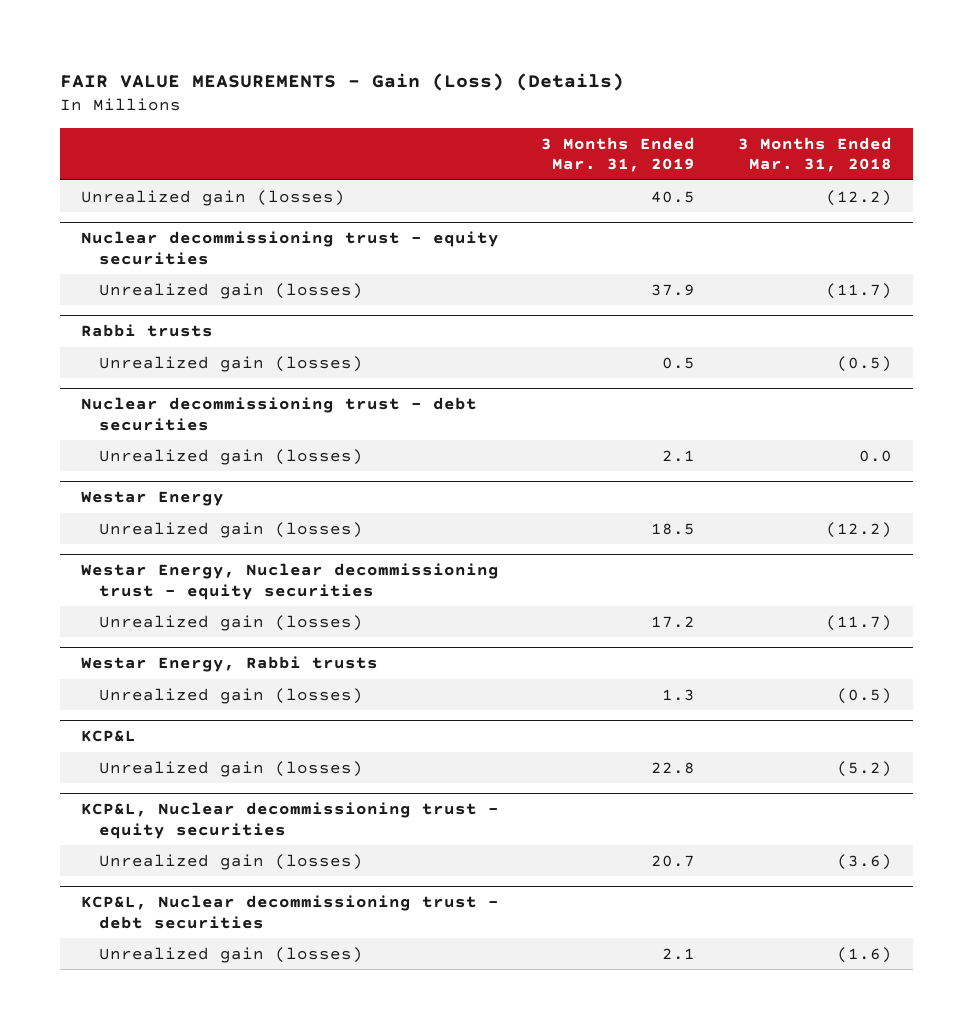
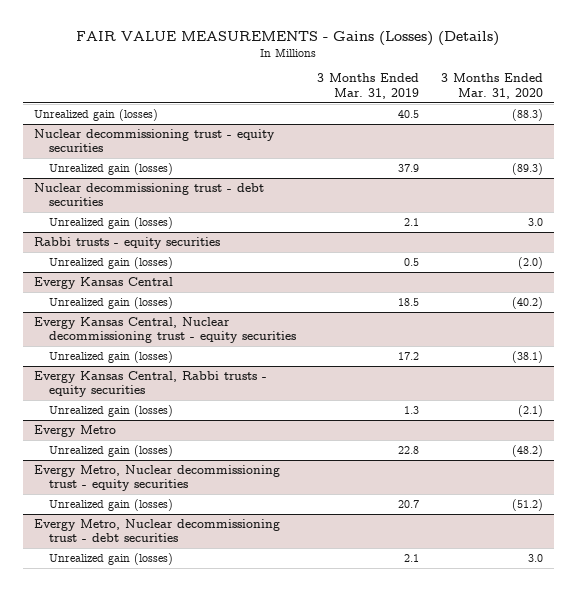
- FAIR VALUE MEASUREMENTS - Gain (Loss) (Details)
+ FAIR VALUE MEASUREMENTS - Gains (Losses) (Details)
- | 3 Months Ended Mar. 31, 2019 | 3 Months Ended Mar. 31, 2018
+ | 3 Months Ended Mar. 31, 2019 | 3 Months Ended Mar. 31, 2020
- Rabbi trusts
- Unrealized gain (losses) | 0.5 | (0.5)
- Westar Energy
+ Rabbi trusts - equity securities
+ Unrealized gain (losses) | 0.5 | (2.0)
+ Evergy Kansas Central
- Westar Energy, Nuclear decommissioning trust - equity securities
+ Evergy Kansas Central, Nuclear decommissioning trust - equity securities
- Westar Energy, Rabbi trusts
+ Evergy Kansas Central, Rabbi trusts - equity securities
- KCP&L
+ Evergy Metro
- KCP&L, Nuclear decommissioning trust - equity securities
+ Evergy Metro, Nuclear decommissioning trust - equity securities
- KCP&L, Nuclear decommissioning trust - debt securities
+ Evergy Metro, Nuclear decommissioning trust - debt securities

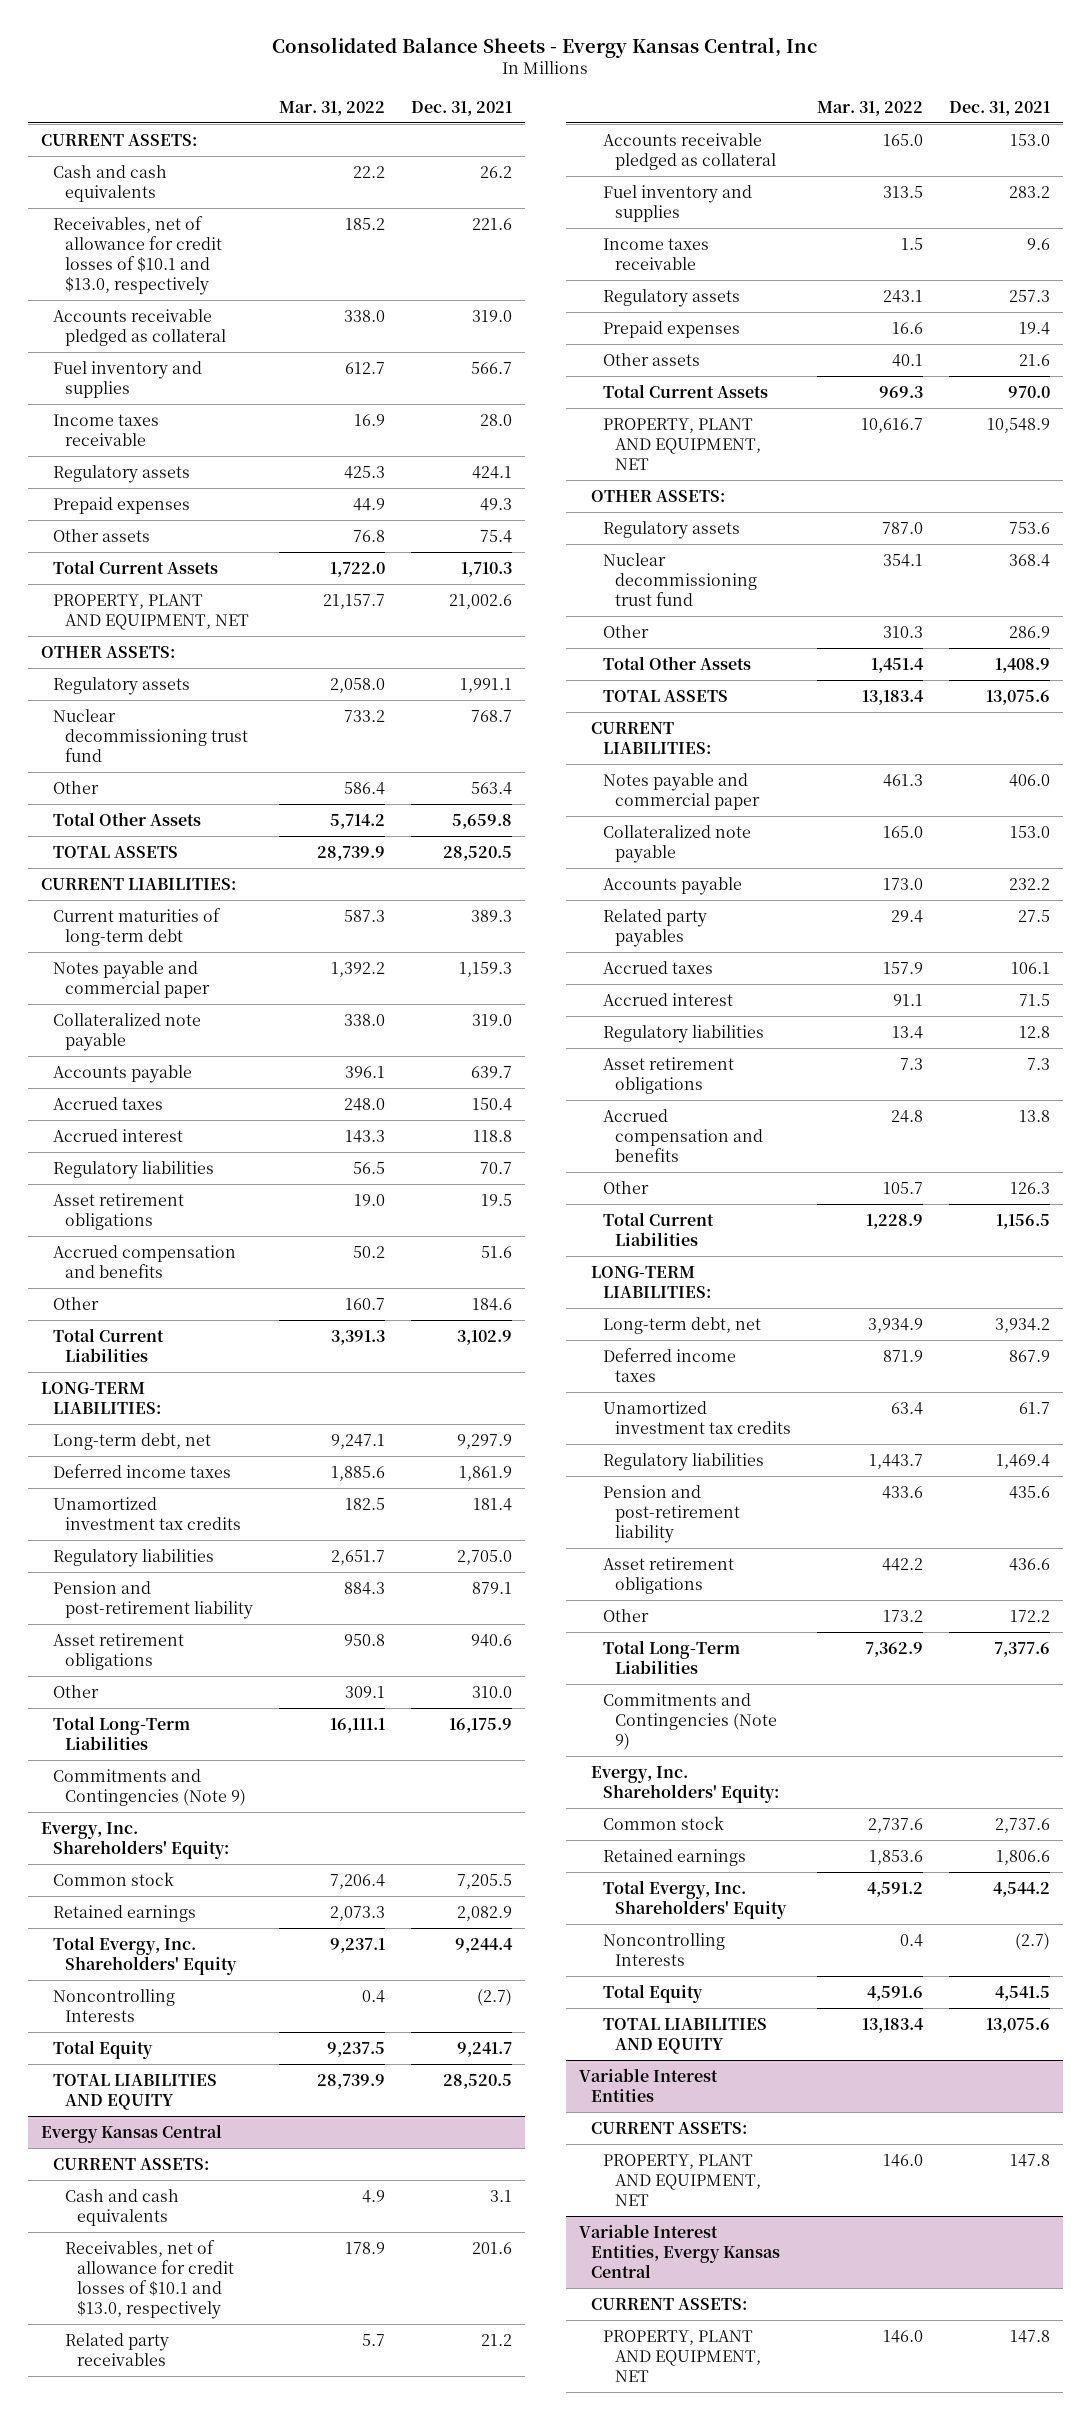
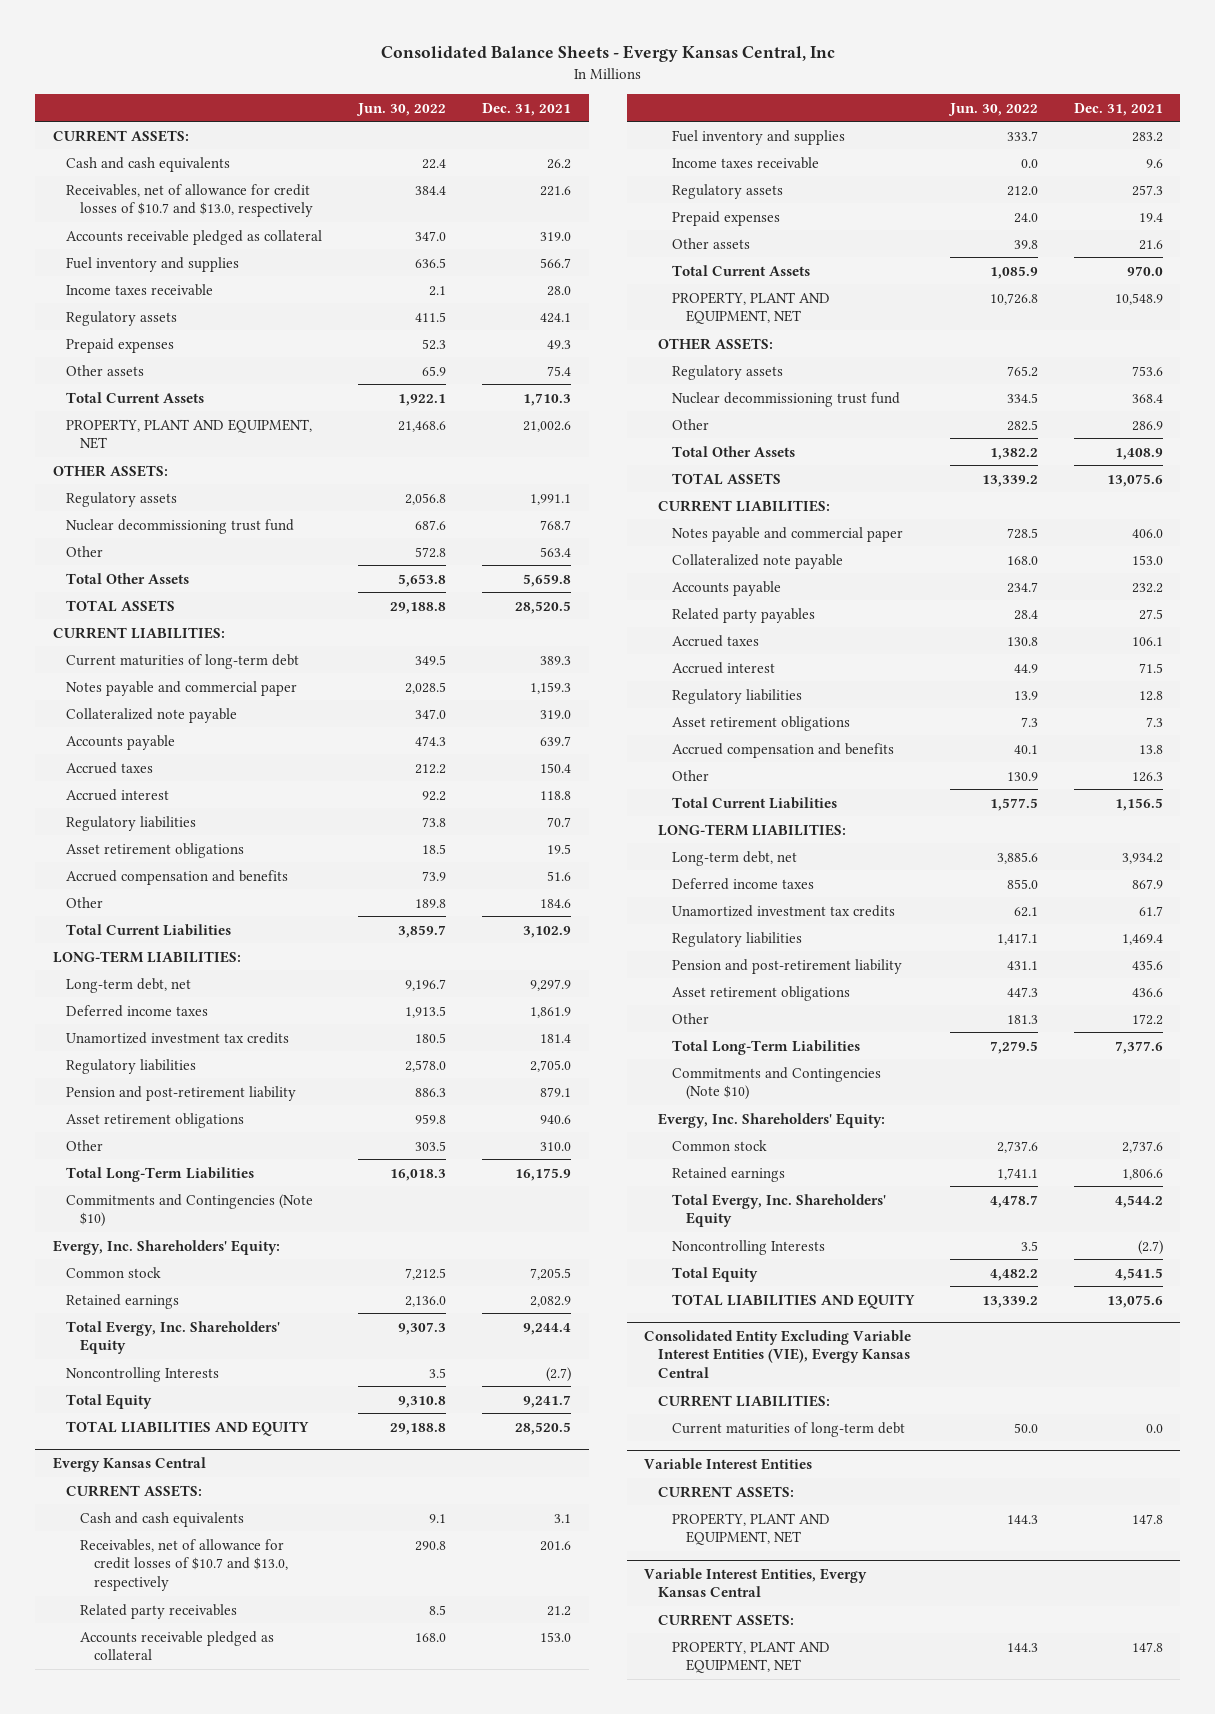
- | Mar. 31, 2022 | Dec. 31, 2021
+ | Jun. 30, 2022 | Dec. 31, 2021
- Receivables, net of allowance for credit losses of $10.1 and $13.0, respectively | 185.2 | 221.6
+ Receivables, net of allowance for credit losses of $10.7 and $13.0, respectively | 384.4 | 221.6
- Commitments and Contingencies (Note 9)
+ Commitments and Contingencies (Note $10)
@ Evergy Kansas Central
- Receivables, net of allowance for credit losses of $10.1 and $13.0, respectively | 178.9 | 201.6
+ Receivables, net of allowance for credit losses of $10.7 and $13.0, respectively | 290.8 | 201.6
- Commitments and Contingencies (Note 9)
+ Commitments and Contingencies (Note $10)
+ Consolidated Entity Excluding Variable Interest Entities (VIE), Evergy Kansas Central
+ CURRENT LIABILITIES:
+ Current maturities of long-term debt | 50.0 | 0.0

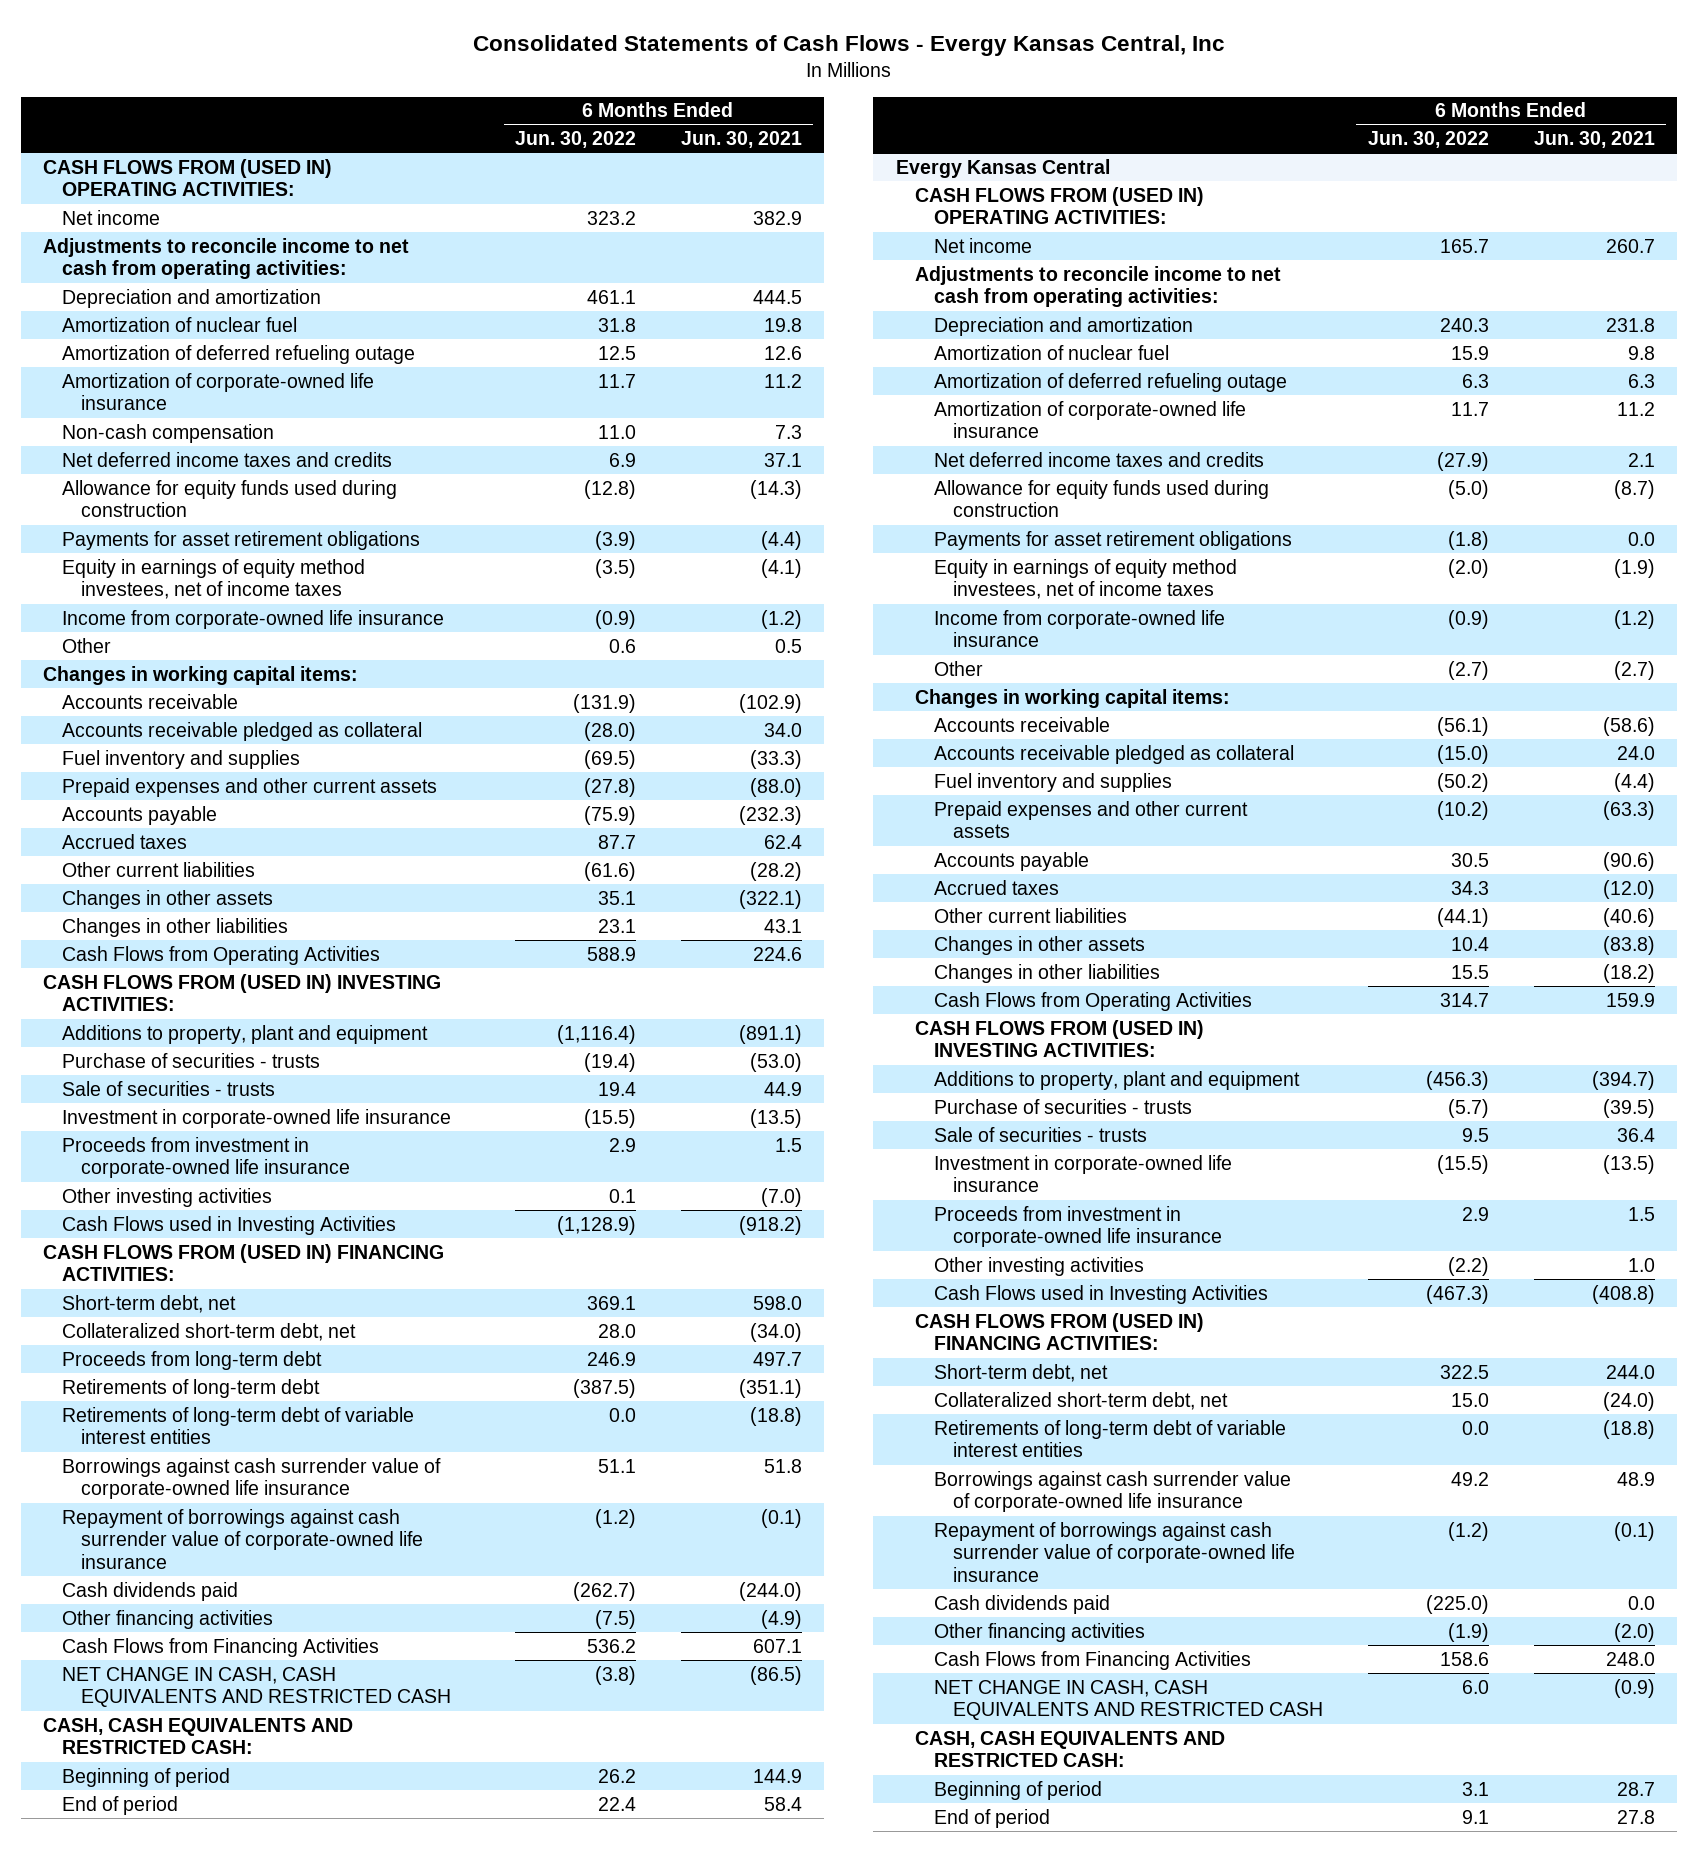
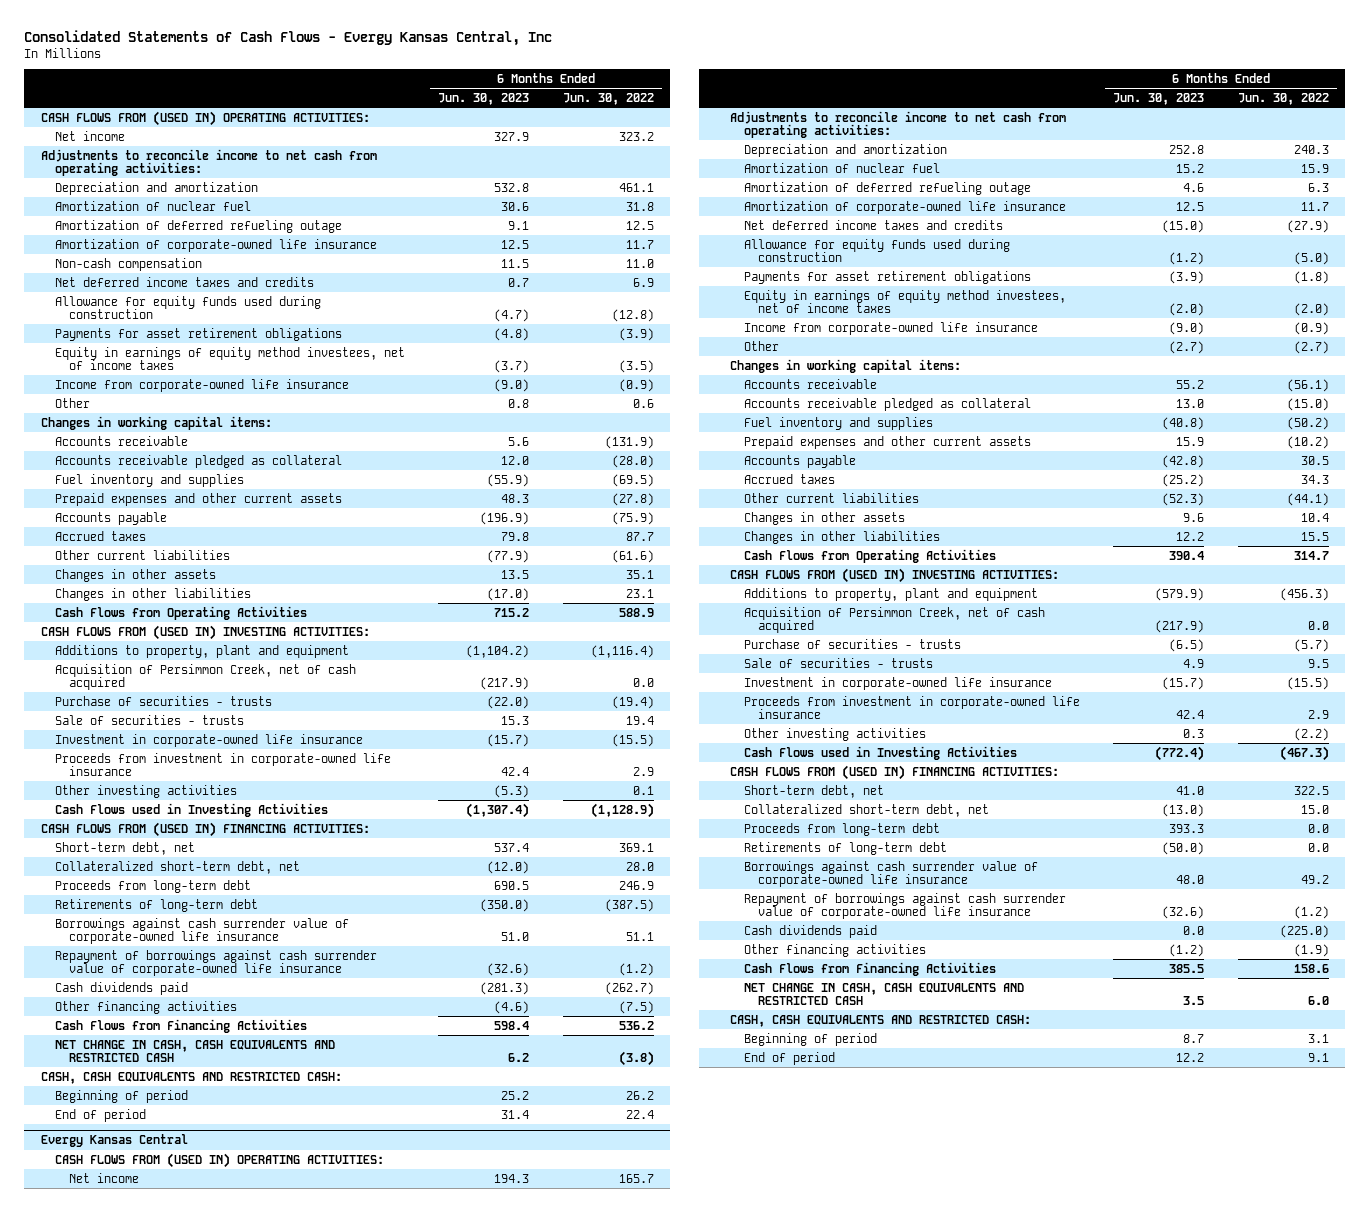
- | 6 Months Ended Jun. 30, 2022 | 6 Months Ended Jun. 30, 2021
+ | 6 Months Ended Jun. 30, 2023 | 6 Months Ended Jun. 30, 2022
+ Acquisition of Persimmon Creek, net of cash acquired | (217.9) | 0.0
- Retirements of long-term debt of variable interest entities | 0.0 | (18.8)
@ Evergy Kansas Central
+ Acquisition of Persimmon Creek, net of cash acquired | (217.9) | 0.0
- Retirements of long-term debt of variable interest entities | 0.0 | (18.8)
+ Proceeds from long-term debt | 393.3 | 0.0
+ Retirements of long-term debt | (50.0) | 0.0

